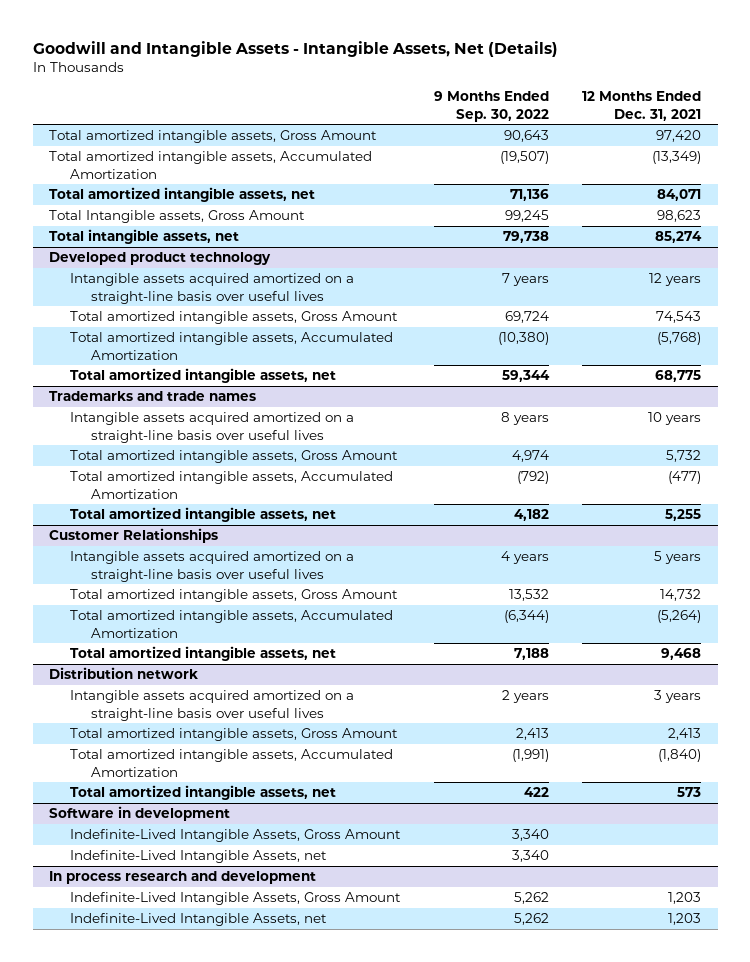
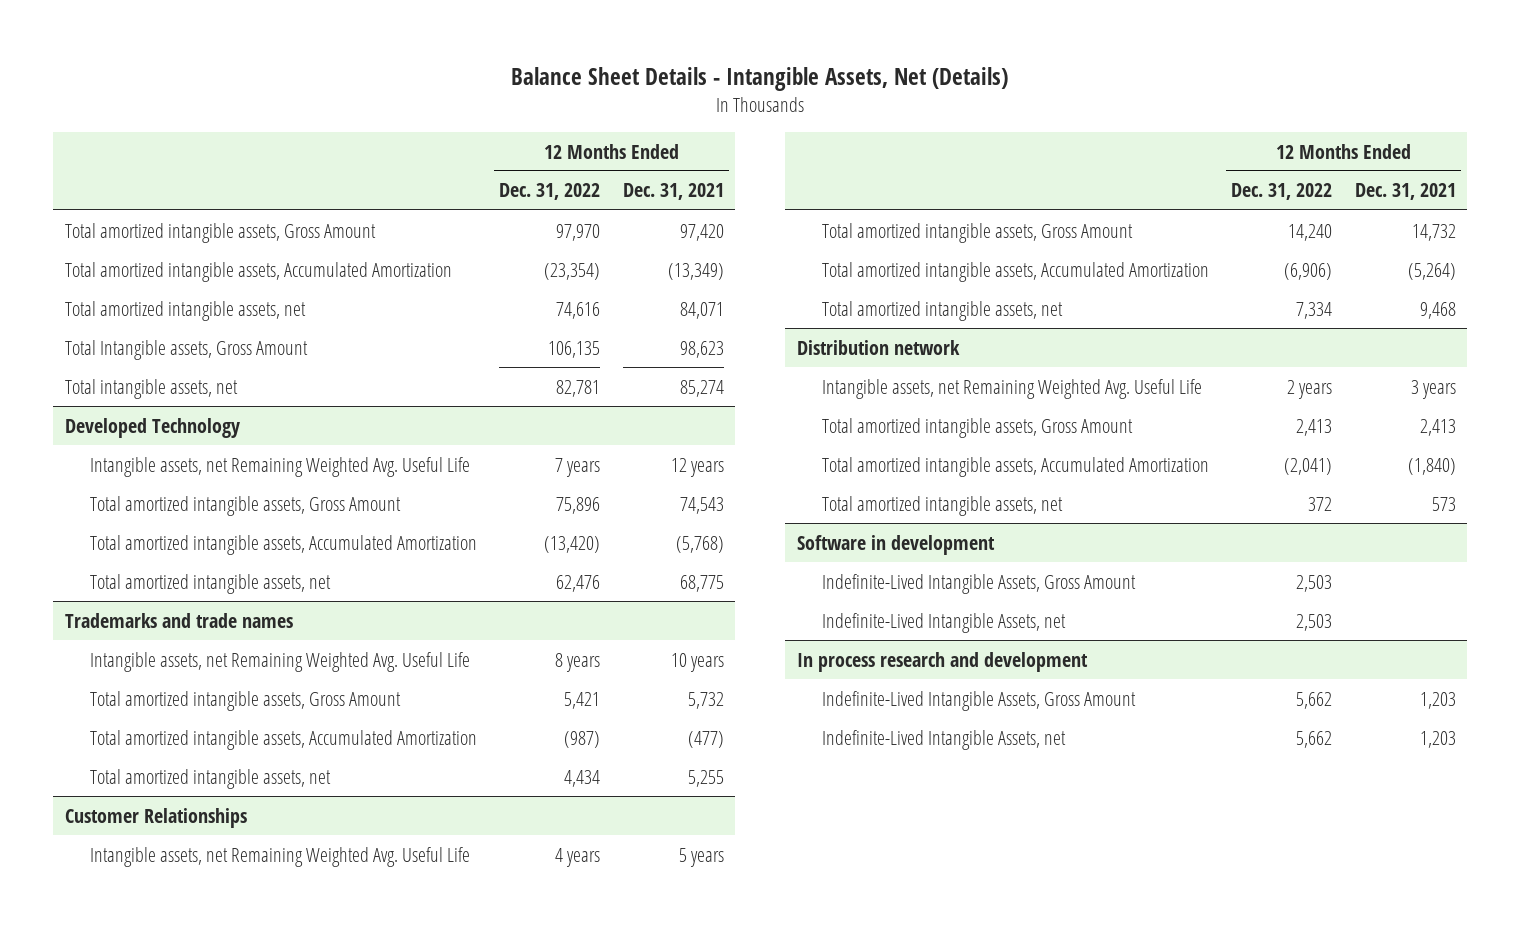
- Goodwill and Intangible Assets - Intangible Assets, Net (Details)
+ Balance Sheet Details - Intangible Assets, Net (Details)
- | 9 Months Ended Sep. 30, 2022 | 12 Months Ended Dec. 31, 2021
+ | 12 Months Ended Dec. 31, 2022 | 12 Months Ended Dec. 31, 2021
- Developed product technology
- Intangible assets acquired amortized on a straight-line basis over useful lives | 7 years | 12 years
+ Developed Technology
+ Intangible assets, net Remaining Weighted Avg. Useful Life | 7 years | 12 years
@ Trademarks and trade names
- Intangible assets acquired amortized on a straight-line basis over useful lives | 8 years | 10 years
+ Intangible assets, net Remaining Weighted Avg. Useful Life | 8 years | 10 years
@ Customer Relationships
- Intangible assets acquired amortized on a straight-line basis over useful lives | 4 years | 5 years
+ Intangible assets, net Remaining Weighted Avg. Useful Life | 4 years | 5 years
@ Distribution network
- Intangible assets acquired amortized on a straight-line basis over useful lives | 2 years | 3 years
+ Intangible assets, net Remaining Weighted Avg. Useful Life | 2 years | 3 years

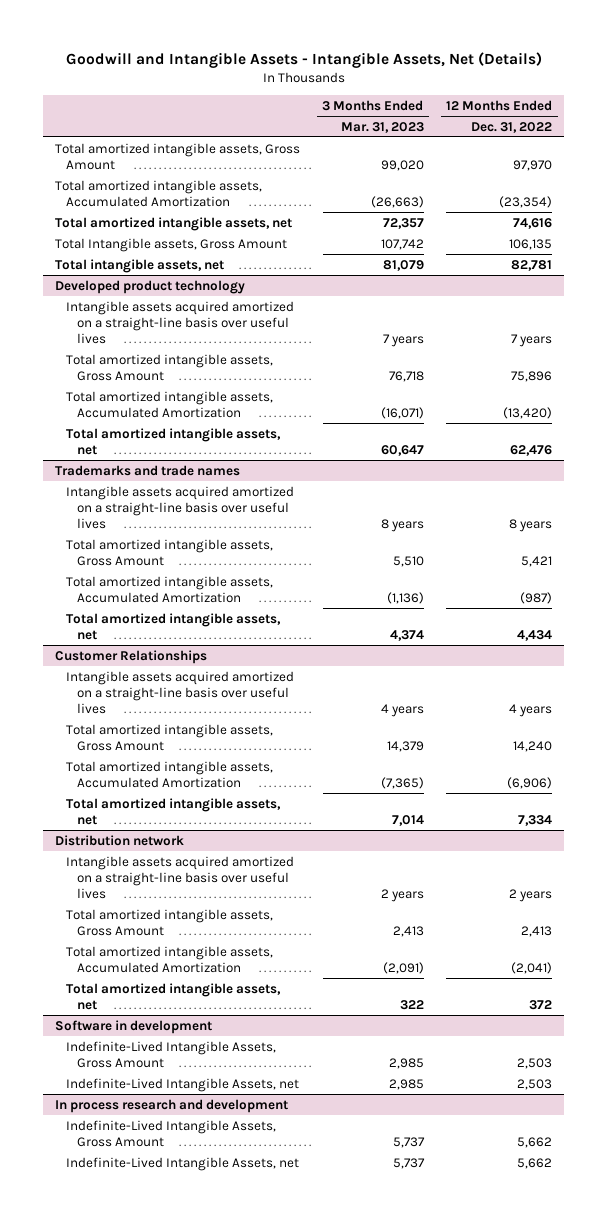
- Balance Sheet Details - Intangible Assets, Net (Details)
+ Goodwill and Intangible Assets - Intangible Assets, Net (Details)
- | 12 Months Ended Dec. 31, 2022 | 12 Months Ended Dec. 31, 2021
+ | 3 Months Ended Mar. 31, 2023 | 12 Months Ended Dec. 31, 2022
- Developed Technology
- Intangible assets, net Remaining Weighted Avg. Useful Life | 7 years | 12 years
+ Developed product technology
+ Intangible assets acquired amortized on a straight-line basis over useful lives | 7 years | 7 years
@ Trademarks and trade names
- Intangible assets, net Remaining Weighted Avg. Useful Life | 8 years | 10 years
+ Intangible assets acquired amortized on a straight-line basis over useful lives | 8 years | 8 years
@ Customer Relationships
- Intangible assets, net Remaining Weighted Avg. Useful Life | 4 years | 5 years
+ Intangible assets acquired amortized on a straight-line basis over useful lives | 4 years | 4 years
@ Distribution network
- Intangible assets, net Remaining Weighted Avg. Useful Life | 2 years | 3 years
+ Intangible assets acquired amortized on a straight-line basis over useful lives | 2 years | 2 years

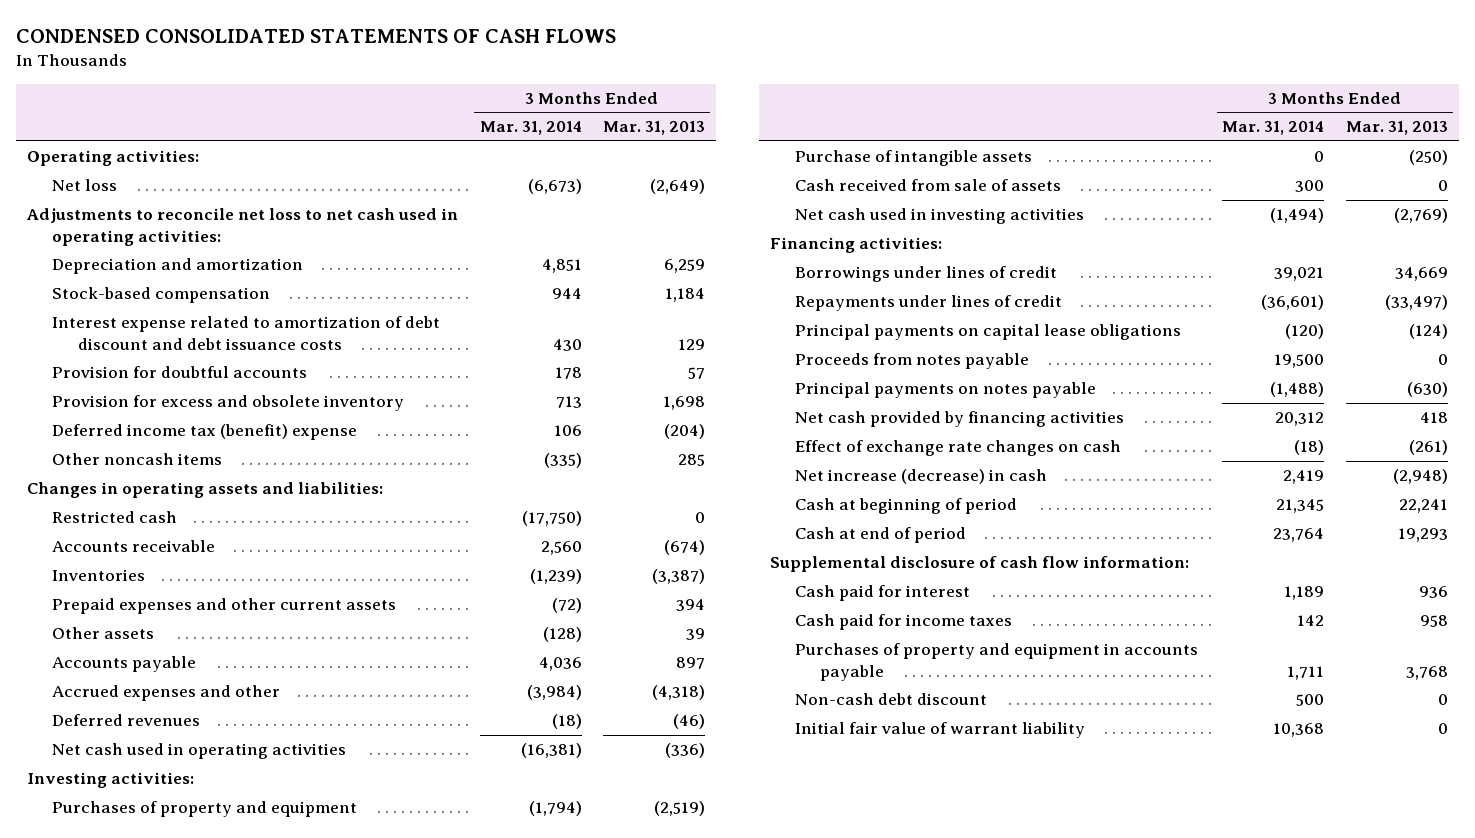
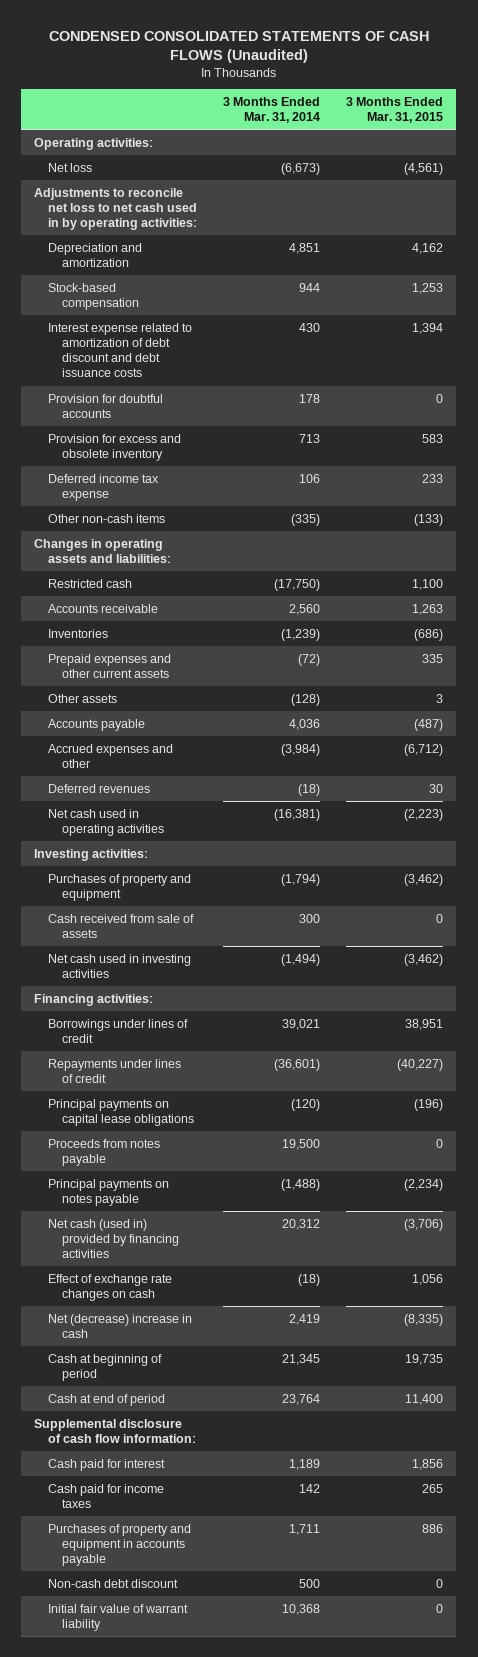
- CONDENSED CONSOLIDATED STATEMENTS OF CASH FLOWS
+ CONDENSED CONSOLIDATED STATEMENTS OF CASH FLOWS (Unaudited)
- | 3 Months Ended Mar. 31, 2014 | 3 Months Ended Mar. 31, 2013
+ | 3 Months Ended Mar. 31, 2014 | 3 Months Ended Mar. 31, 2015
- Adjustments to reconcile net loss to net cash used in operating activities:
+ Adjustments to reconcile net loss to net cash used in by operating activities:
- Deferred income tax (benefit) expense | 106 | (204)
- Other noncash items | (335) | 285
+ Deferred income tax expense | 106 | 233
+ Other non-cash items | (335) | (133)
- Purchase of intangible assets | 0 | (250)
- Net cash provided by financing activities | 20,312 | 418
+ Net cash (used in) provided by financing activities | 20,312 | (3,706)
- Net increase (decrease) in cash | 2,419 | (2,948)
+ Net (decrease) increase in cash | 2,419 | (8,335)

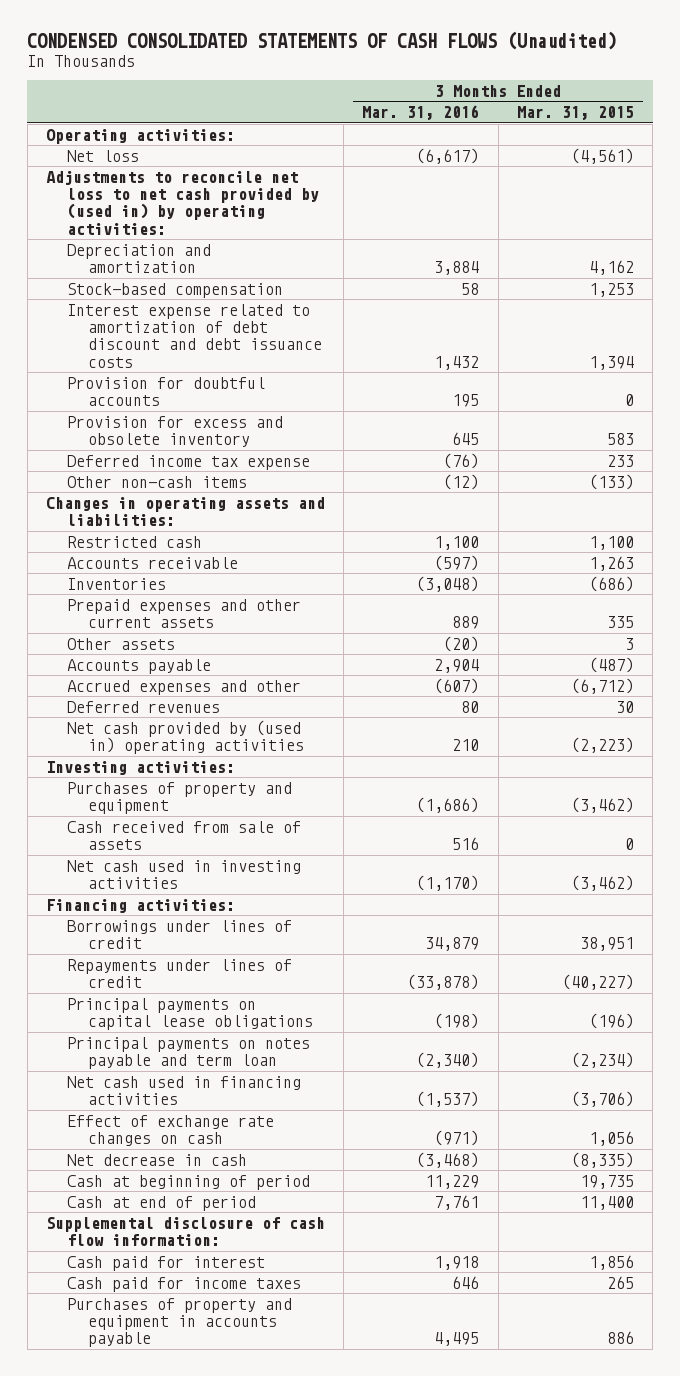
- | 3 Months Ended Mar. 31, 2014 | 3 Months Ended Mar. 31, 2015
+ | 3 Months Ended Mar. 31, 2016 | 3 Months Ended Mar. 31, 2015
- Adjustments to reconcile net loss to net cash used in by operating activities:
+ Adjustments to reconcile net loss to net cash provided by (used in) by operating activities:
- Net cash used in operating activities | (16,381) | (2,223)
+ Net cash provided by (used in) operating activities | 210 | (2,223)
- Proceeds from notes payable | 19,500 | 0
- Principal payments on notes payable | (1,488) | (2,234)
- Net cash (used in) provided by financing activities | 20,312 | (3,706)
+ Principal payments on notes payable and term loan | (2,340) | (2,234)
+ Net cash used in financing activities | (1,537) | (3,706)
- Net (decrease) increase in cash | 2,419 | (8,335)
+ Net decrease in cash | (3,468) | (8,335)
- Non-cash debt discount | 500 | 0
- Initial fair value of warrant liability | 10,368 | 0

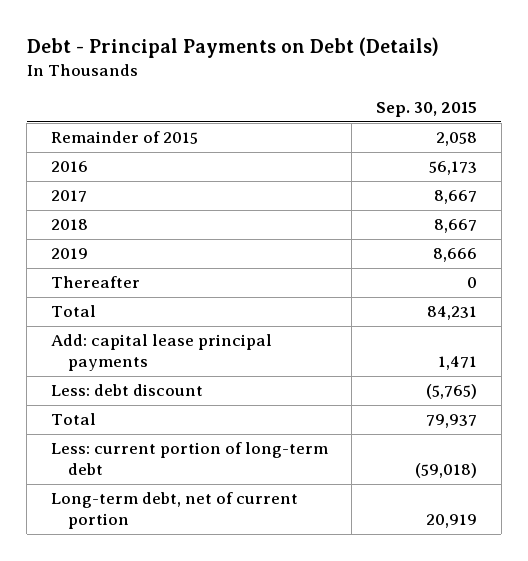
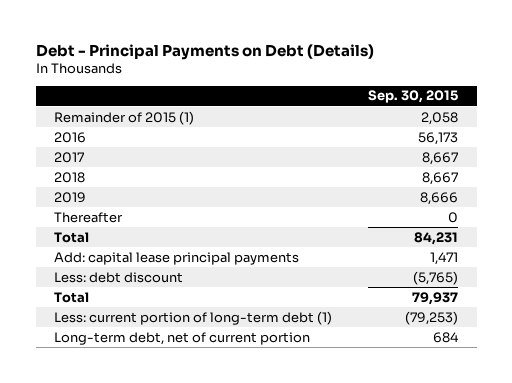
- Remainder of 2015 | 2,058
+ Remainder of 2015 (1) | 2,058
- Less: current portion of long-term debt | (59,018)
- Long-term debt, net of current portion | 20,919
+ Less: current portion of long-term debt (1) | (79,253)
+ Long-term debt, net of current portion | 684

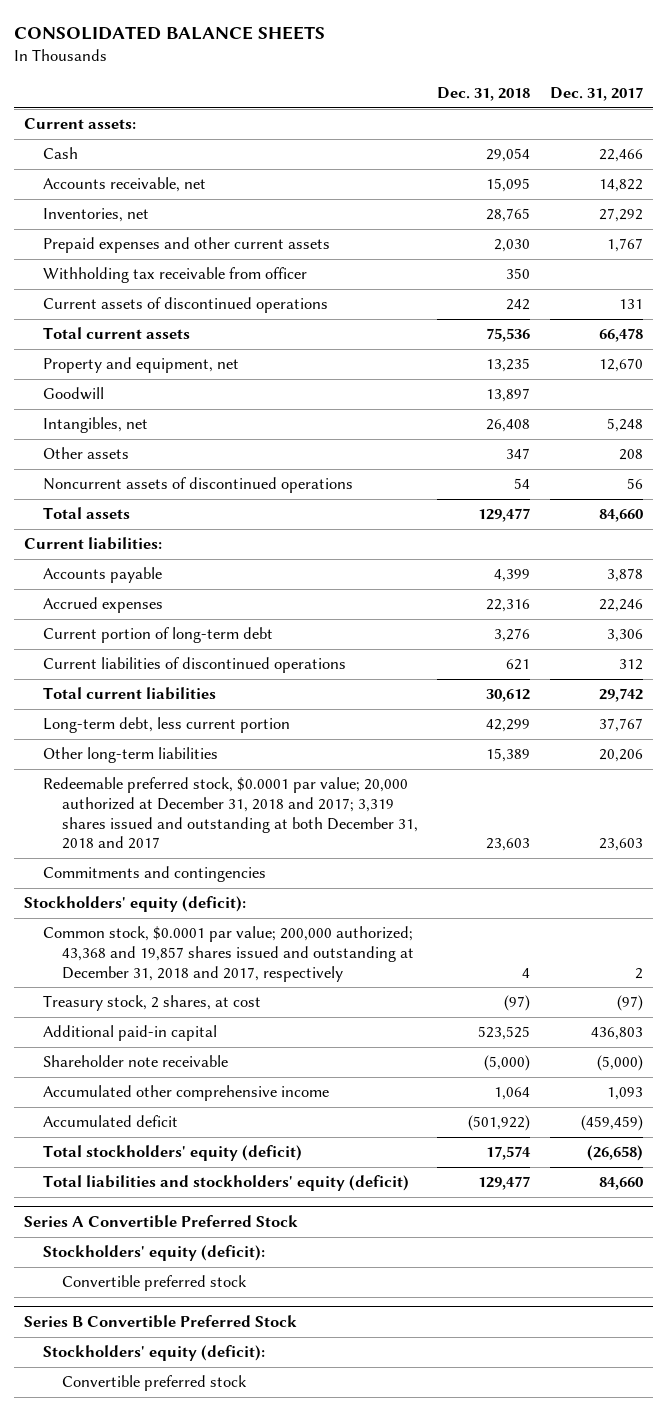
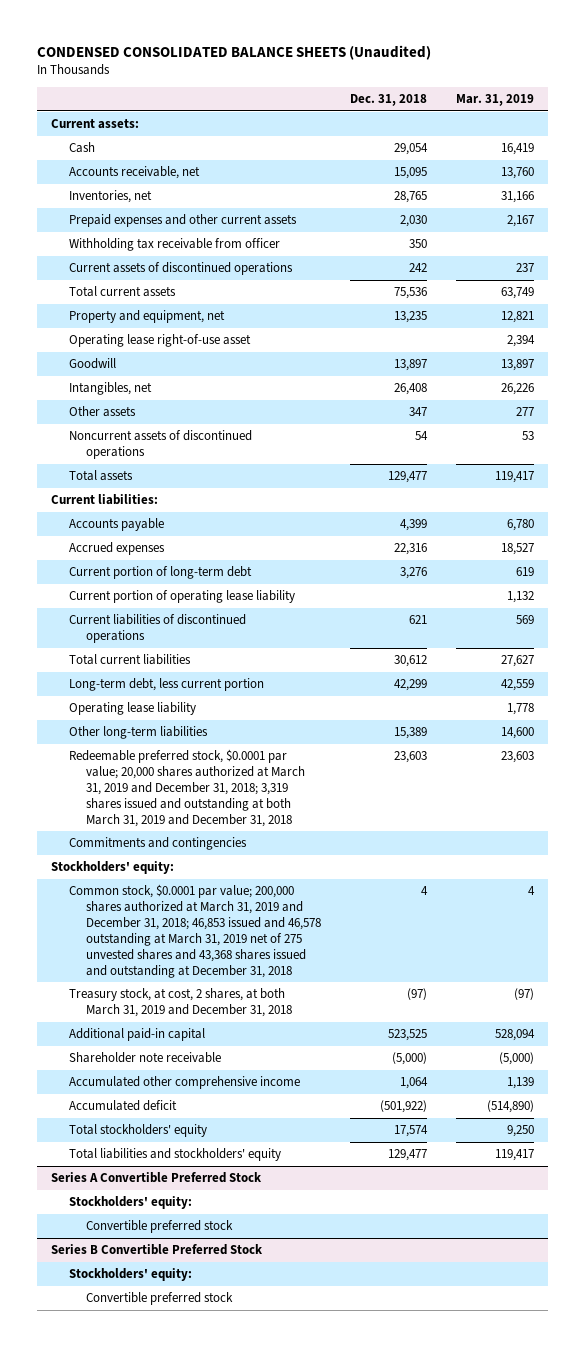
- CONSOLIDATED BALANCE SHEETS
+ CONDENSED CONSOLIDATED BALANCE SHEETS (Unaudited)
- | Dec. 31, 2018 | Dec. 31, 2017
+ | Dec. 31, 2018 | Mar. 31, 2019
+ Operating lease right-of-use asset | | 2,394
+ Current portion of operating lease liability | | 1,132
+ Operating lease liability | | 1,778
- Redeemable preferred stock, $0.0001 par value; 20,000 authorized at December 31, 2018 and 2017; 3,319 shares issued and outstanding at both December 31, 2018 and 2017 | 23,603 | 23,603
+ Redeemable preferred stock, $0.0001 par value; 20,000 shares authorized at March 31, 2019 and December 31, 2018; 3,319 shares issued and outstanding at both March 31, 2019 and December 31, 2018 | 23,603 | 23,603
- Stockholders' equity (deficit):
- Common stock, $0.0001 par value; 200,000 authorized; 43,368 and 19,857 shares issued and outstanding at December 31, 2018 and 2017, respectively | 4 | 2
- Treasury stock, 2 shares, at cost | (97) | (97)
+ Stockholders' equity:
+ Common stock, $0.0001 par value; 200,000 shares authorized at March 31, 2019 and December 31, 2018; 46,853 issued and 46,578 outstanding at March 31, 2019 net of 275 unvested shares and 43,368 shares issued and outstanding at December 31, 2018 | 4 | 4
+ Treasury stock, at cost, 2 shares, at both March 31, 2019 and December 31, 2018 | (97) | (97)
- Total stockholders' equity (deficit) | 17,574 | (26,658)
- Total liabilities and stockholders' equity (deficit) | 129,477 | 84,660
+ Total stockholders' equity | 17,574 | 9,250
+ Total liabilities and stockholders' equity | 129,477 | 119,417
@ Series A Convertible Preferred Stock
- Stockholders' equity (deficit):
+ Stockholders' equity:
@ Series B Convertible Preferred Stock
- Stockholders' equity (deficit):
+ Stockholders' equity:

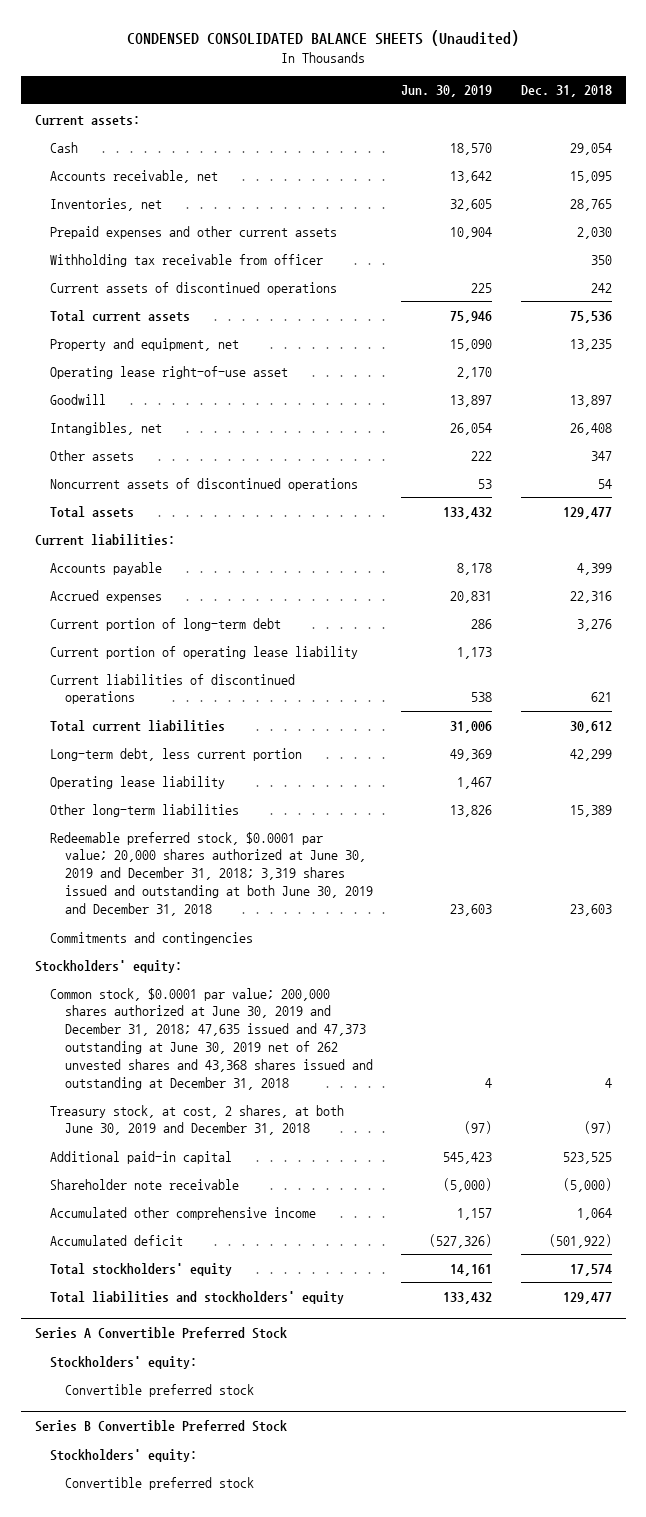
- | Dec. 31, 2018 | Mar. 31, 2019
+ | Jun. 30, 2019 | Dec. 31, 2018
- Redeemable preferred stock, $0.0001 par value; 20,000 shares authorized at March 31, 2019 and December 31, 2018; 3,319 shares issued and outstanding at both March 31, 2019 and December 31, 2018 | 23,603 | 23,603
+ Redeemable preferred stock, $0.0001 par value; 20,000 shares authorized at June 30, 2019 and December 31, 2018; 3,319 shares issued and outstanding at both June 30, 2019 and December 31, 2018 | 23,603 | 23,603
- Common stock, $0.0001 par value; 200,000 shares authorized at March 31, 2019 and December 31, 2018; 46,853 issued and 46,578 outstanding at March 31, 2019 net of 275 unvested shares and 43,368 shares issued and outstanding at December 31, 2018 | 4 | 4
- Treasury stock, at cost, 2 shares, at both March 31, 2019 and December 31, 2018 | (97) | (97)
+ Common stock, $0.0001 par value; 200,000 shares authorized at June 30, 2019 and December 31, 2018; 47,635 issued and 47,373 outstanding at June 30, 2019 net of 262 unvested shares and 43,368 shares issued and outstanding at December 31, 2018 | 4 | 4
+ Treasury stock, at cost, 2 shares, at both June 30, 2019 and December 31, 2018 | (97) | (97)

